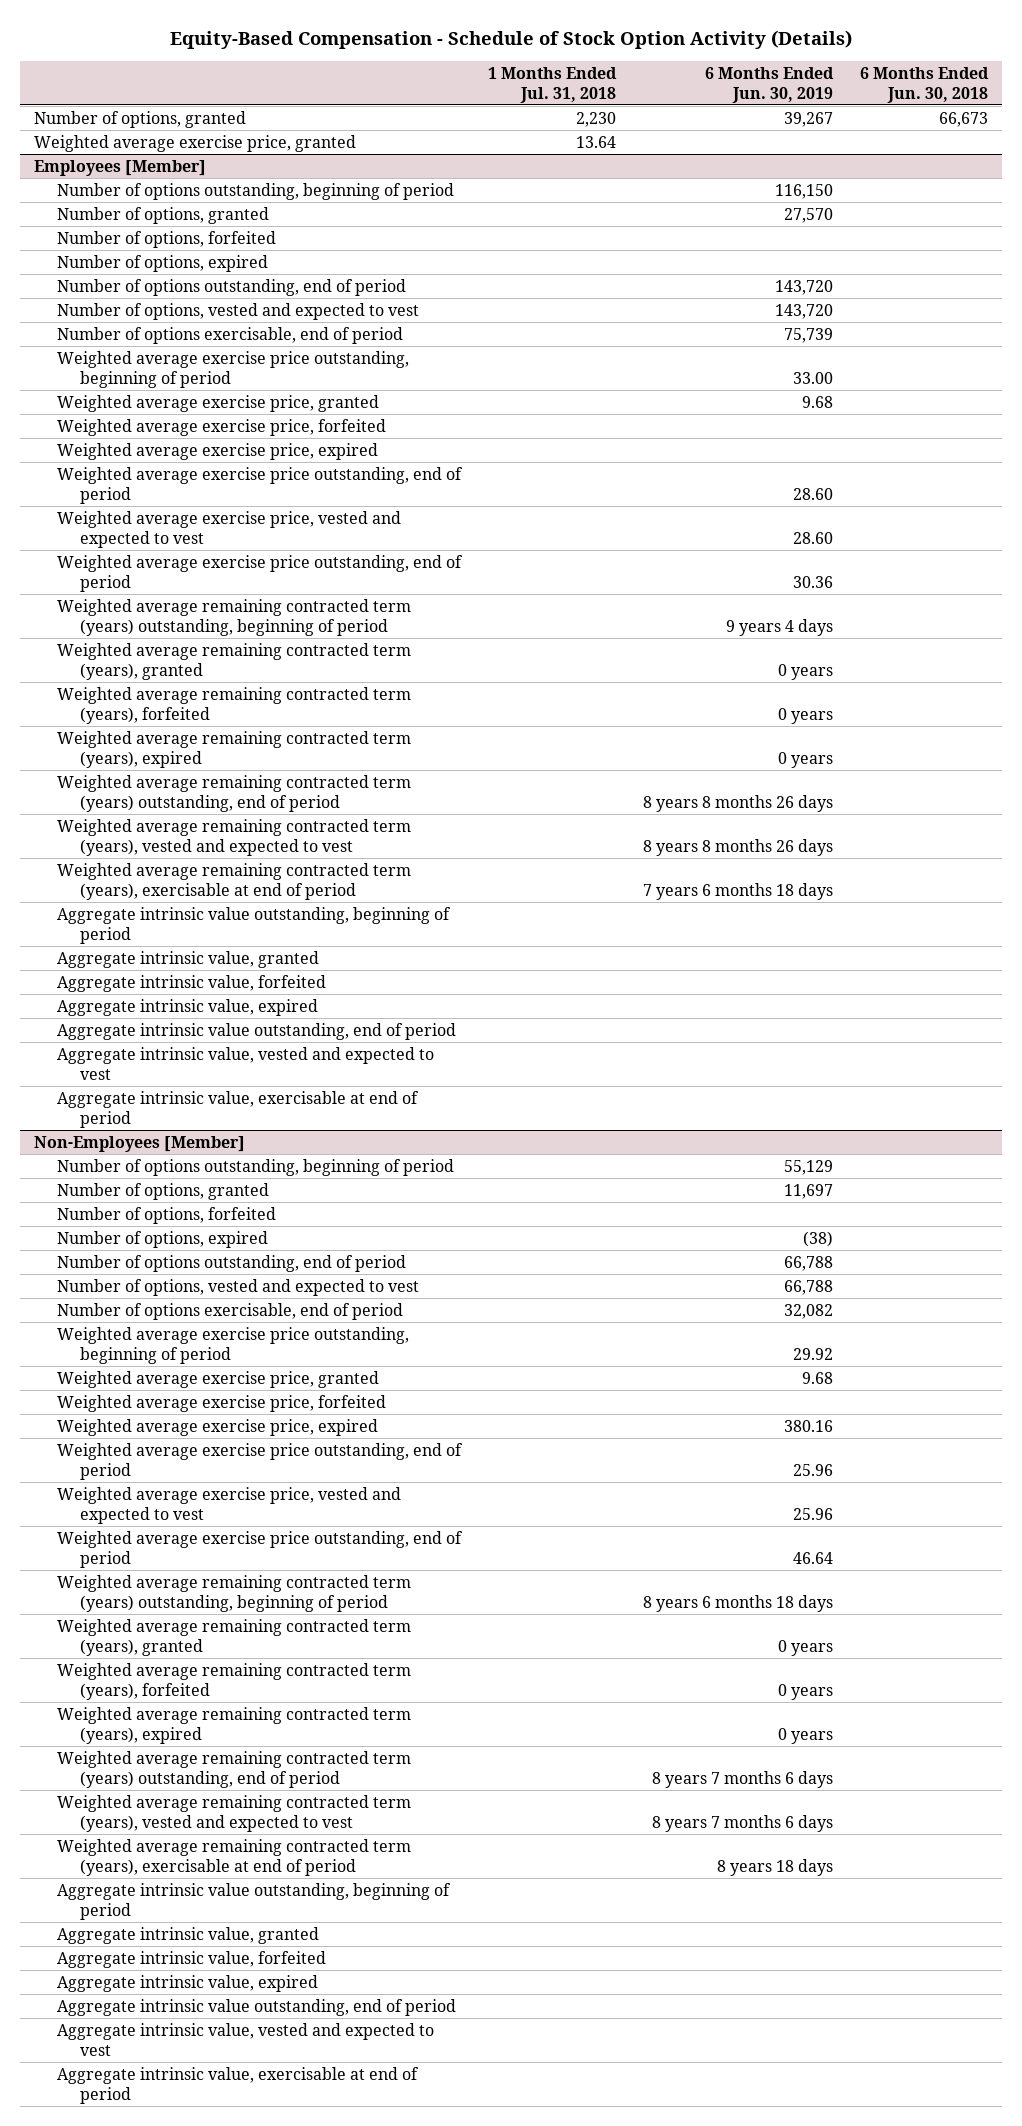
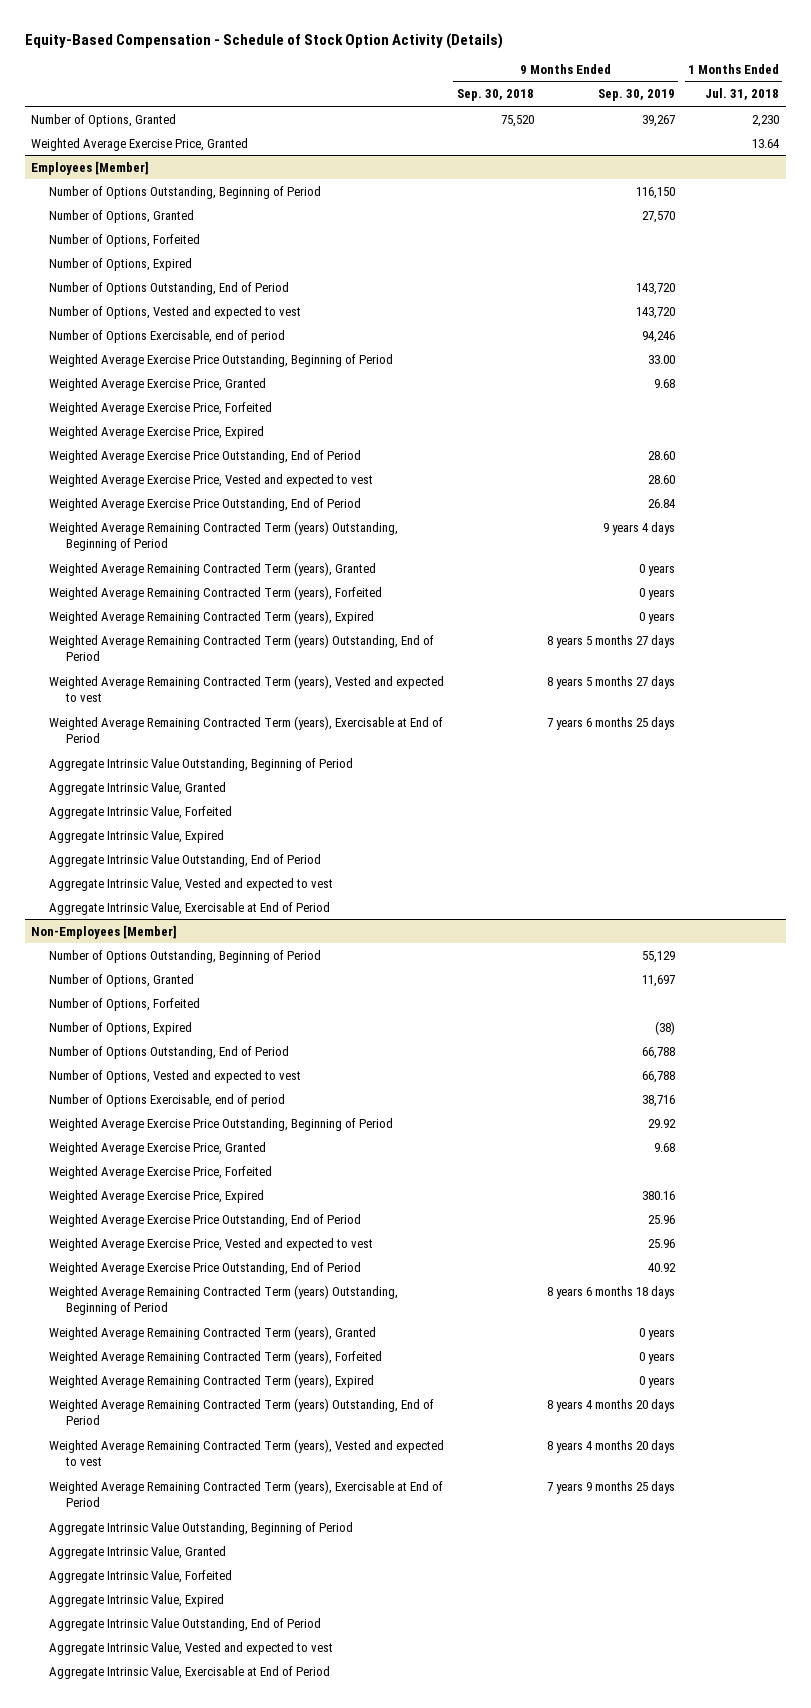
- | 1 Months Ended Jul. 31, 2018 | 6 Months Ended Jun. 30, 2019 | 6 Months Ended Jun. 30, 2018
+ | 9 Months Ended Sep. 30, 2018 | 9 Months Ended Sep. 30, 2019 | 1 Months Ended Jul. 31, 2018
- Number of options, granted | 2,230 | 39,267 | 66,673
- Weighted average exercise price, granted | 13.64 | |
+ Number of Options, Granted | 75,520 | 39,267 | 2,230
+ Weighted Average Exercise Price, Granted | | | 13.64
@ Employees [Member]
- Number of options outstanding, beginning of period | | 116,150 |
- Number of options, granted | | 27,570 |
- Number of options, forfeited
- Number of options, expired
- Number of options outstanding, end of period | | 143,720 |
- Number of options, vested and expected to vest | | 143,720 |
- Number of options exercisable, end of period | | 75,739 |
- Weighted average exercise price outstanding, beginning of period | | 33.00 |
- Weighted average exercise price, granted | | 9.68 |
- Weighted average exercise price, forfeited
- Weighted average exercise price, expired
- Weighted average exercise price outstanding, end of period | | 28.60 |
- Weighted average exercise price, vested and expected to vest | | 28.60 |
- Weighted average exercise price outstanding, end of period | | 30.36 |
- Weighted average remaining contracted term (years) outstanding, beginning of period | | 9 years 4 days |
- Weighted average remaining contracted term (years), granted | | 0 years |
- Weighted average remaining contracted term (years), forfeited | | 0 years |
- Weighted average remaining contracted term (years), expired | | 0 years |
- Weighted average remaining contracted term (years) outstanding, end of period | | 8 years 8 months 26 days |
- Weighted average remaining contracted term (years), vested and expected to vest | | 8 years 8 months 26 days |
- Weighted average remaining contracted term (years), exercisable at end of period | | 7 years 6 months 18 days |
- Aggregate intrinsic value outstanding, beginning of period
- Aggregate intrinsic value, granted
- Aggregate intrinsic value, forfeited
- Aggregate intrinsic value, expired
- Aggregate intrinsic value outstanding, end of period
- Aggregate intrinsic value, vested and expected to vest
- Aggregate intrinsic value, exercisable at end of period
+ Number of Options Outstanding, Beginning of Period | | 116,150 |
+ Number of Options, Granted | | 27,570 |
+ Number of Options, Forfeited
+ Number of Options, Expired
+ Number of Options Outstanding, End of Period | | 143,720 |
+ Number of Options, Vested and expected to vest | | 143,720 |
+ Number of Options Exercisable, end of period | | 94,246 |
+ Weighted Average Exercise Price Outstanding, Beginning of Period | | 33.00 |
+ Weighted Average Exercise Price, Granted | | 9.68 |
+ Weighted Average Exercise Price, Forfeited
+ Weighted Average Exercise Price, Expired
+ Weighted Average Exercise Price Outstanding, End of Period | | 28.60 |
+ Weighted Average Exercise Price, Vested and expected to vest | | 28.60 |
+ Weighted Average Exercise Price Outstanding, End of Period | | 26.84 |
+ Weighted Average Remaining Contracted Term (years) Outstanding, Beginning of Period | | 9 years 4 days |
+ Weighted Average Remaining Contracted Term (years), Granted | | 0 years |
+ Weighted Average Remaining Contracted Term (years), Forfeited | | 0 years |
+ Weighted Average Remaining Contracted Term (years), Expired | | 0 years |
+ Weighted Average Remaining Contracted Term (years) Outstanding, End of Period | | 8 years 5 months 27 days |
+ Weighted Average Remaining Contracted Term (years), Vested and expected to vest | | 8 years 5 months 27 days |
+ Weighted Average Remaining Contracted Term (years), Exercisable at End of Period | | 7 years 6 months 25 days |
+ Aggregate Intrinsic Value Outstanding, Beginning of Period
+ Aggregate Intrinsic Value, Granted
+ Aggregate Intrinsic Value, Forfeited
+ Aggregate Intrinsic Value, Expired
+ Aggregate Intrinsic Value Outstanding, End of Period
+ Aggregate Intrinsic Value, Vested and expected to vest
+ Aggregate Intrinsic Value, Exercisable at End of Period
@ Non-Employees [Member]
- Number of options outstanding, beginning of period | | 55,129 |
- Number of options, granted | | 11,697 |
- Number of options, forfeited
- Number of options, expired | | (38) |
- Number of options outstanding, end of period | | 66,788 |
- Number of options, vested and expected to vest | | 66,788 |
- Number of options exercisable, end of period | | 32,082 |
- Weighted average exercise price outstanding, beginning of period | | 29.92 |
- Weighted average exercise price, granted | | 9.68 |
- Weighted average exercise price, forfeited
- Weighted average exercise price, expired | | 380.16 |
- Weighted average exercise price outstanding, end of period | | 25.96 |
- Weighted average exercise price, vested and expected to vest | | 25.96 |
- Weighted average exercise price outstanding, end of period | | 46.64 |
- Weighted average remaining contracted term (years) outstanding, beginning of period | | 8 years 6 months 18 days |
- Weighted average remaining contracted term (years), granted | | 0 years |
- Weighted average remaining contracted term (years), forfeited | | 0 years |
- Weighted average remaining contracted term (years), expired | | 0 years |
- Weighted average remaining contracted term (years) outstanding, end of period | | 8 years 7 months 6 days |
- Weighted average remaining contracted term (years), vested and expected to vest | | 8 years 7 months 6 days |
- Weighted average remaining contracted term (years), exercisable at end of period | | 8 years 18 days |
- Aggregate intrinsic value outstanding, beginning of period
- Aggregate intrinsic value, granted
- Aggregate intrinsic value, forfeited
- Aggregate intrinsic value, expired
- Aggregate intrinsic value outstanding, end of period
- Aggregate intrinsic value, vested and expected to vest
- Aggregate intrinsic value, exercisable at end of period
+ Number of Options Outstanding, Beginning of Period | | 55,129 |
+ Number of Options, Granted | | 11,697 |
+ Number of Options, Forfeited
+ Number of Options, Expired | | (38) |
+ Number of Options Outstanding, End of Period | | 66,788 |
+ Number of Options, Vested and expected to vest | | 66,788 |
+ Number of Options Exercisable, end of period | | 38,716 |
+ Weighted Average Exercise Price Outstanding, Beginning of Period | | 29.92 |
+ Weighted Average Exercise Price, Granted | | 9.68 |
+ Weighted Average Exercise Price, Forfeited
+ Weighted Average Exercise Price, Expired | | 380.16 |
+ Weighted Average Exercise Price Outstanding, End of Period | | 25.96 |
+ Weighted Average Exercise Price, Vested and expected to vest | | 25.96 |
+ Weighted Average Exercise Price Outstanding, End of Period | | 40.92 |
+ Weighted Average Remaining Contracted Term (years) Outstanding, Beginning of Period | | 8 years 6 months 18 days |
+ Weighted Average Remaining Contracted Term (years), Granted | | 0 years |
+ Weighted Average Remaining Contracted Term (years), Forfeited | | 0 years |
+ Weighted Average Remaining Contracted Term (years), Expired | | 0 years |
+ Weighted Average Remaining Contracted Term (years) Outstanding, End of Period | | 8 years 4 months 20 days |
+ Weighted Average Remaining Contracted Term (years), Vested and expected to vest | | 8 years 4 months 20 days |
+ Weighted Average Remaining Contracted Term (years), Exercisable at End of Period | | 7 years 9 months 25 days |
+ Aggregate Intrinsic Value Outstanding, Beginning of Period
+ Aggregate Intrinsic Value, Granted
+ Aggregate Intrinsic Value, Forfeited
+ Aggregate Intrinsic Value, Expired
+ Aggregate Intrinsic Value Outstanding, End of Period
+ Aggregate Intrinsic Value, Vested and expected to vest
+ Aggregate Intrinsic Value, Exercisable at End of Period

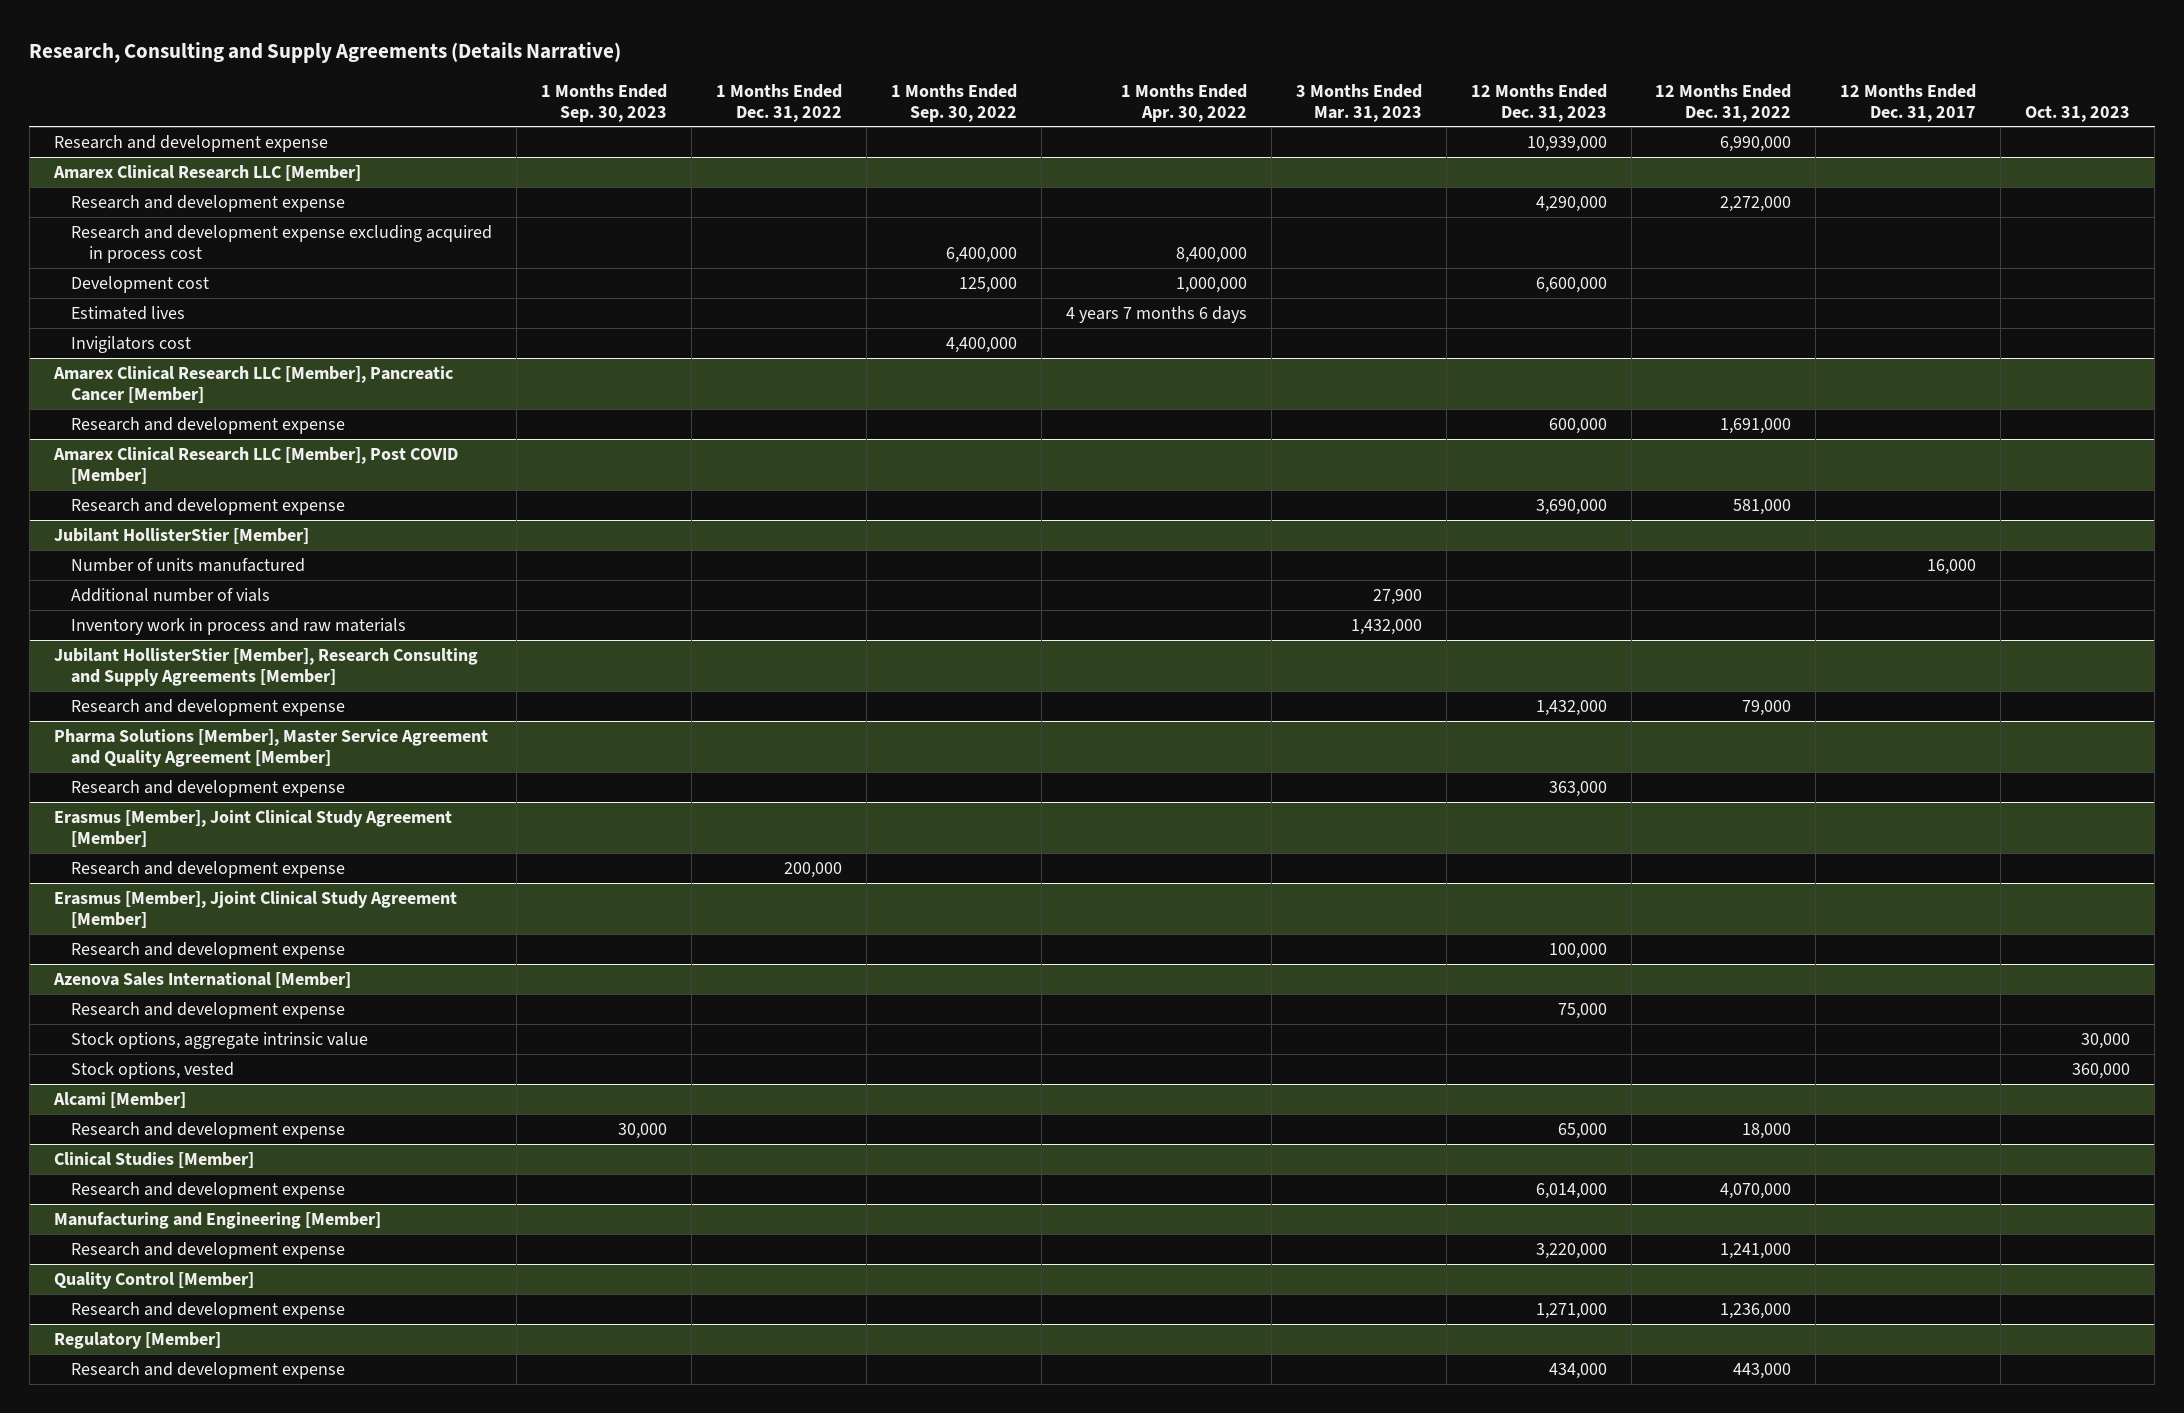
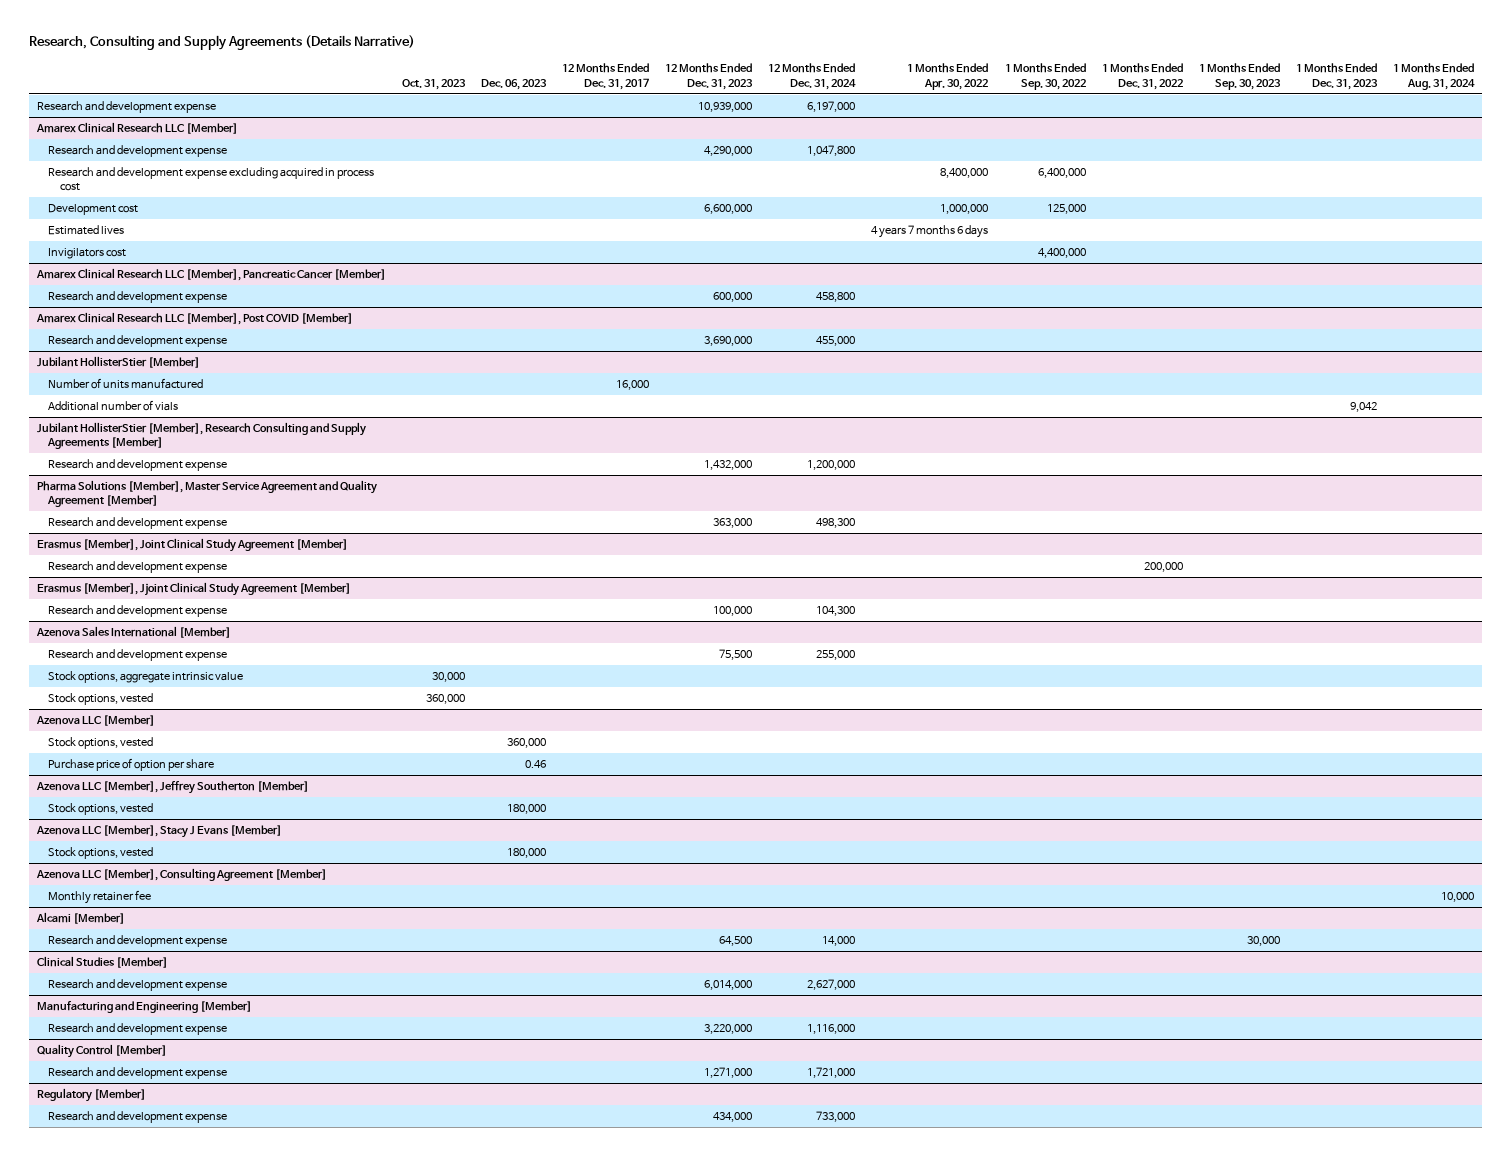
- | 1 Months Ended Sep. 30, 2023 | 1 Months Ended Dec. 31, 2022 | 1 Months Ended Sep. 30, 2022 | 1 Months Ended Apr. 30, 2022 | 3 Months Ended Mar. 31, 2023 | 12 Months Ended Dec. 31, 2023 | 12 Months Ended Dec. 31, 2022 | 12 Months Ended Dec. 31, 2017 | Oct. 31, 2023
+ | Oct. 31, 2023 | Dec. 06, 2023 | 12 Months Ended Dec. 31, 2017 | 12 Months Ended Dec. 31, 2023 | 12 Months Ended Dec. 31, 2024 | 1 Months Ended Apr. 30, 2022 | 1 Months Ended Sep. 30, 2022 | 1 Months Ended Dec. 31, 2022 | 1 Months Ended Sep. 30, 2023 | 1 Months Ended Dec. 31, 2023 | 1 Months Ended Aug. 31, 2024
@ Jubilant HollisterStier [Member]
- Inventory work in process and raw materials | | | | | 1,432,000 | | | |
@ Azenova Sales International [Member]
- Research and development expense | | | | | | 75,000 | | |
+ Research and development expense | | | | 75,500 | 255,000 | | | | | |
+ Azenova LLC [Member]
+ Stock options, vested | | 360,000 | | | | | | | | |
+ Purchase price of option per share | | 0.46 | | | | | | | | |
+ Azenova LLC [Member], Jeffrey Southerton [Member]
+ Stock options, vested | | 180,000 | | | | | | | | |
+ Azenova LLC [Member], Stacy J Evans [Member]
+ Stock options, vested | | 180,000 | | | | | | | | |
+ Azenova LLC [Member], Consulting Agreement [Member]
+ Monthly retainer fee | | | | | | | | | | | 10,000
@ Alcami [Member]
- Research and development expense | 30,000 | | | | | 65,000 | 18,000 | |
+ Research and development expense | | | | 64,500 | 14,000 | | | | 30,000 | |

